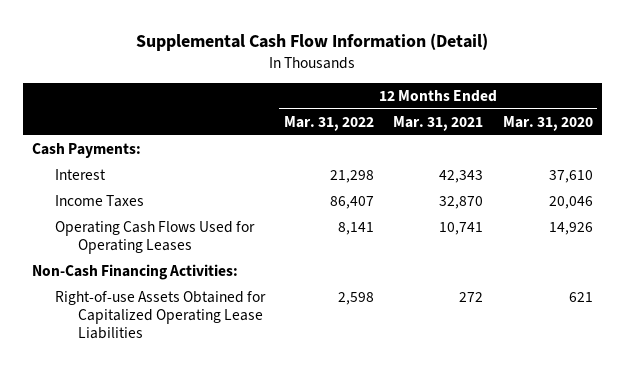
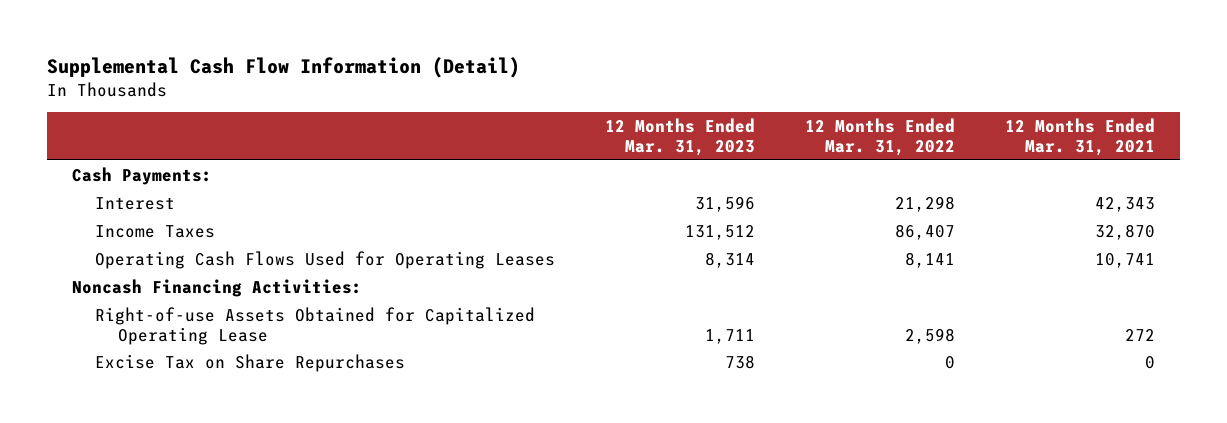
- | 12 Months Ended Mar. 31, 2022 | 12 Months Ended Mar. 31, 2021 | 12 Months Ended Mar. 31, 2020
+ | 12 Months Ended Mar. 31, 2023 | 12 Months Ended Mar. 31, 2022 | 12 Months Ended Mar. 31, 2021
- Non-Cash Financing Activities:
- Right-of-use Assets Obtained for Capitalized Operating Lease Liabilities | 2,598 | 272 | 621
+ Noncash Financing Activities:
+ Right-of-use Assets Obtained for Capitalized Operating Lease | 1,711 | 2,598 | 272
+ Excise Tax on Share Repurchases | 738 | 0 | 0

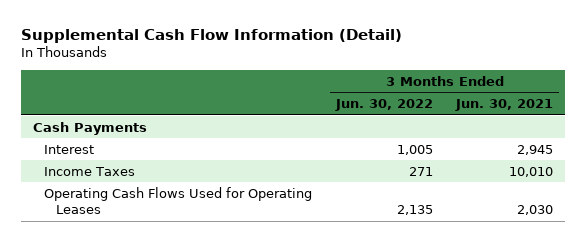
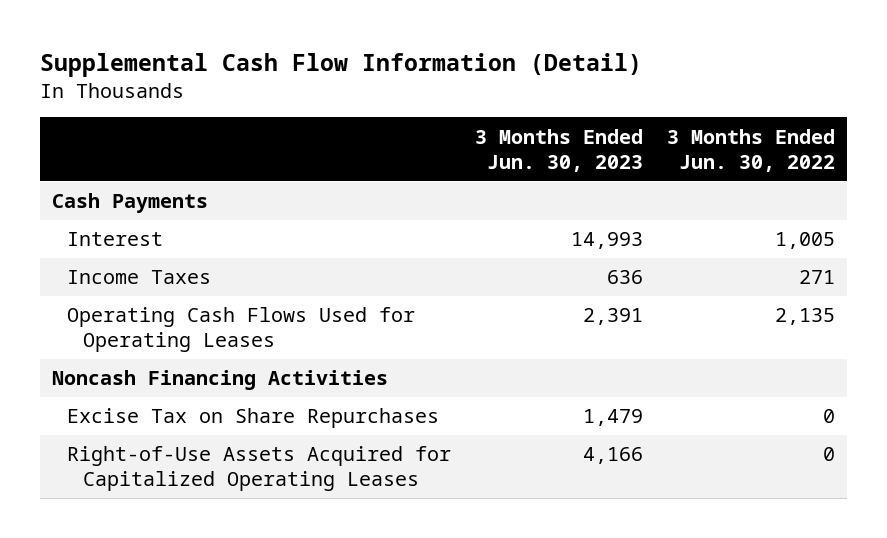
- | 3 Months Ended Jun. 30, 2022 | 3 Months Ended Jun. 30, 2021
+ | 3 Months Ended Jun. 30, 2023 | 3 Months Ended Jun. 30, 2022
+ Noncash Financing Activities
+ Excise Tax on Share Repurchases | 1,479 | 0
+ Right-of-Use Assets Acquired for Capitalized Operating Leases | 4,166 | 0

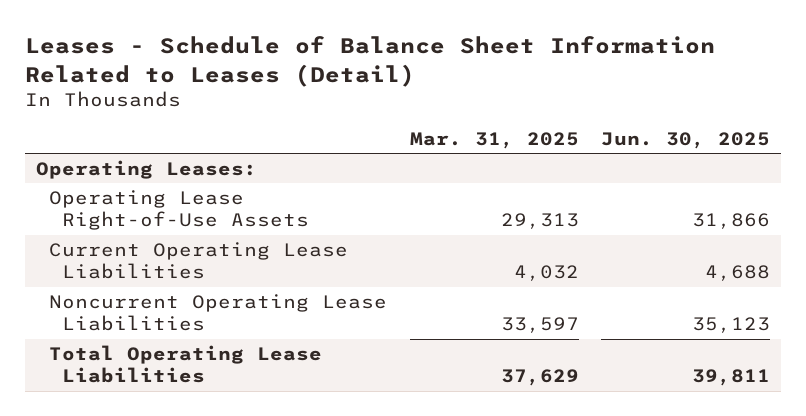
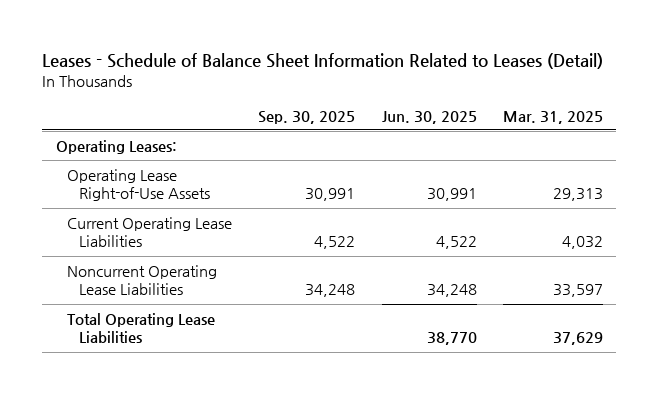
- | Mar. 31, 2025 | Jun. 30, 2025
+ | Sep. 30, 2025 | Jun. 30, 2025 | Mar. 31, 2025
- Operating Lease Right-of-Use Assets | 29,313 | 31,866
- Current Operating Lease Liabilities | 4,032 | 4,688
- Noncurrent Operating Lease Liabilities | 33,597 | 35,123
- Total Operating Lease Liabilities | 37,629 | 39,811
+ Operating Lease Right-of-Use Assets | 30,991 | 30,991 | 29,313
+ Current Operating Lease Liabilities | 4,522 | 4,522 | 4,032
+ Noncurrent Operating Lease Liabilities | 34,248 | 34,248 | 33,597
+ Total Operating Lease Liabilities | | 38,770 | 37,629

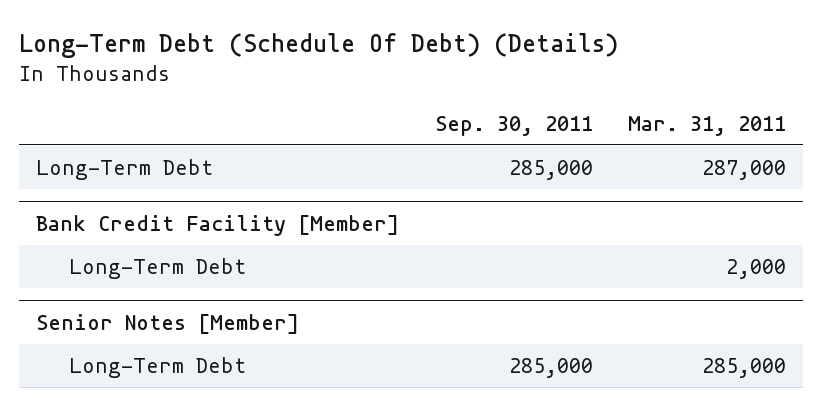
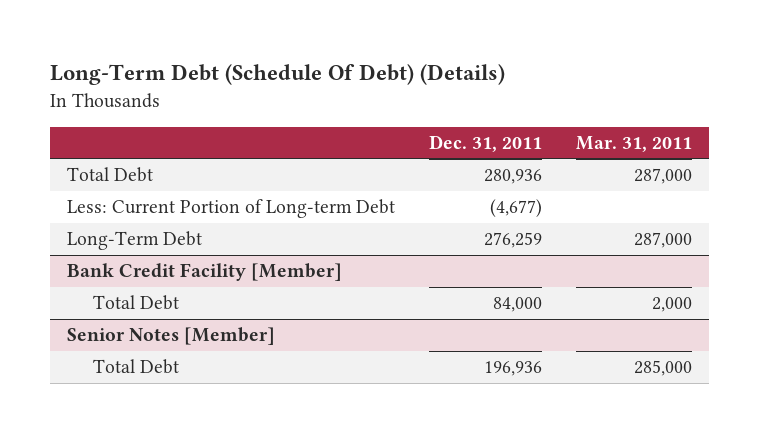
- | Sep. 30, 2011 | Mar. 31, 2011
+ | Dec. 31, 2011 | Mar. 31, 2011
+ Total Debt | 280,936 | 287,000
+ Less: Current Portion of Long-term Debt | (4,677) |
@ Bank Credit Facility [Member]
- Long-Term Debt | | 2,000
+ Total Debt | 84,000 | 2,000
@ Senior Notes [Member]
- Long-Term Debt | 285,000 | 285,000
+ Total Debt | 196,936 | 285,000

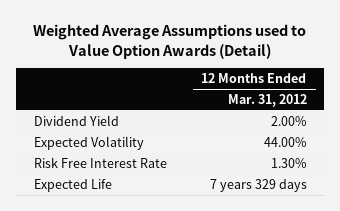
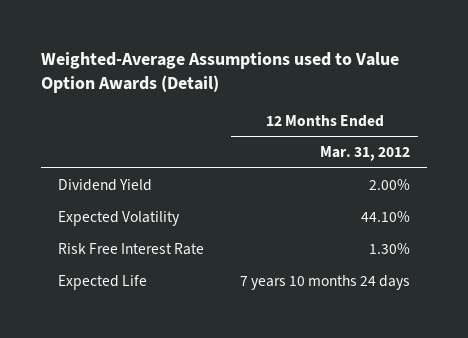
- Weighted Average Assumptions used to Value Option Awards (Detail)
+ Weighted-Average Assumptions used to Value Option Awards (Detail)
- Expected Volatility | 44.00%
+ Expected Volatility | 44.10%
- Expected Life | 7 years 329 days
+ Expected Life | 7 years 10 months 24 days

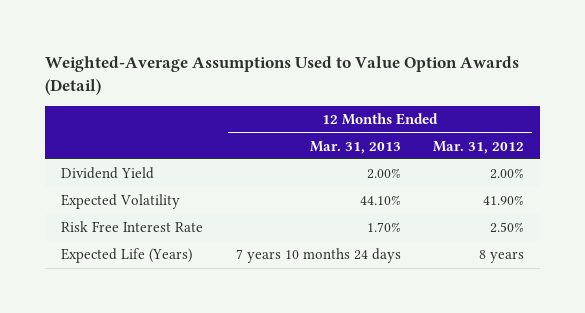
- Weighted-Average Assumptions used to Value Option Awards (Detail)
+ Weighted-Average Assumptions Used to Value Option Awards (Detail)
- | 12 Months Ended Mar. 31, 2012
+ | 12 Months Ended Mar. 31, 2013 | 12 Months Ended Mar. 31, 2012
- Expected Volatility | 44.10%
- Risk Free Interest Rate | 1.30%
- Expected Life | 7 years 10 months 24 days
+ Expected Volatility | 44.10% | 41.90%
+ Risk Free Interest Rate | 1.70% | 2.50%
+ Expected Life (Years) | 7 years 10 months 24 days | 8 years

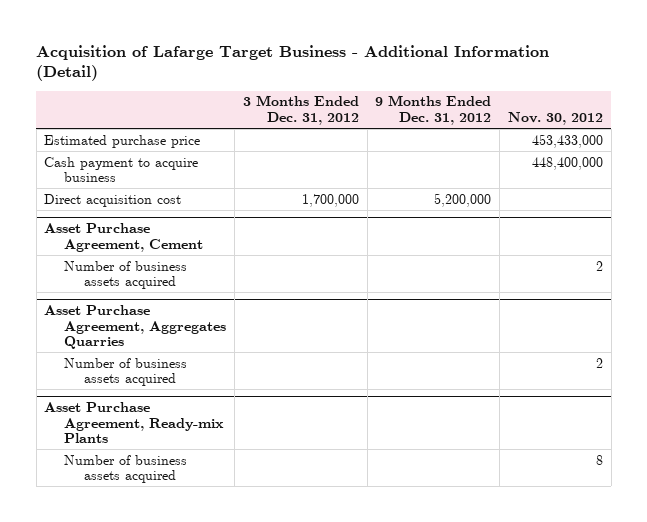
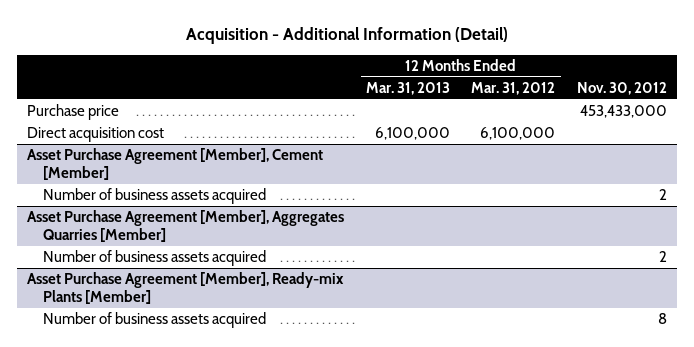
- Acquisition of Lafarge Target Business - Additional Information (Detail)
+ Acquisition - Additional Information (Detail)
- | 3 Months Ended Dec. 31, 2012 | 9 Months Ended Dec. 31, 2012 | Nov. 30, 2012
+ | 12 Months Ended Mar. 31, 2013 | 12 Months Ended Mar. 31, 2012 | Nov. 30, 2012
- Estimated purchase price | | | 453,433,000
- Cash payment to acquire business | | | 448,400,000
+ Purchase price | | | 453,433,000
- Asset Purchase Agreement, Cement
+ Asset Purchase Agreement [Member], Cement [Member]
- Asset Purchase Agreement, Aggregates Quarries
+ Asset Purchase Agreement [Member], Aggregates Quarries [Member]
- Asset Purchase Agreement, Ready-mix Plants
+ Asset Purchase Agreement [Member], Ready-mix Plants [Member]

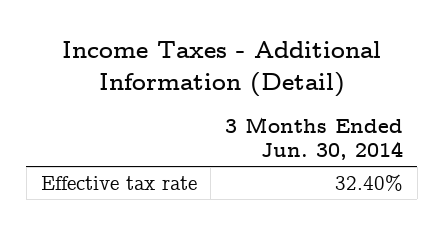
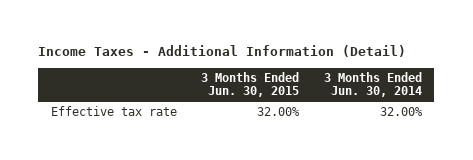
- | 3 Months Ended Jun. 30, 2014
+ | 3 Months Ended Jun. 30, 2015 | 3 Months Ended Jun. 30, 2014
- Effective tax rate | 32.40%
+ Effective tax rate | 32.00% | 32.00%

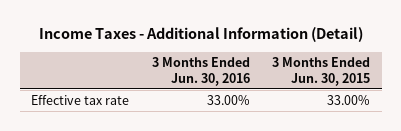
- | 3 Months Ended Jun. 30, 2015 | 3 Months Ended Jun. 30, 2014
+ | 3 Months Ended Jun. 30, 2016 | 3 Months Ended Jun. 30, 2015
- Effective tax rate | 32.00% | 32.00%
+ Effective tax rate | 33.00% | 33.00%

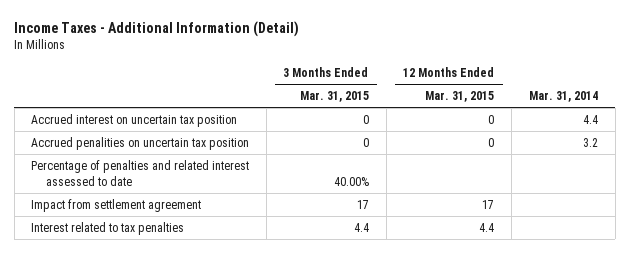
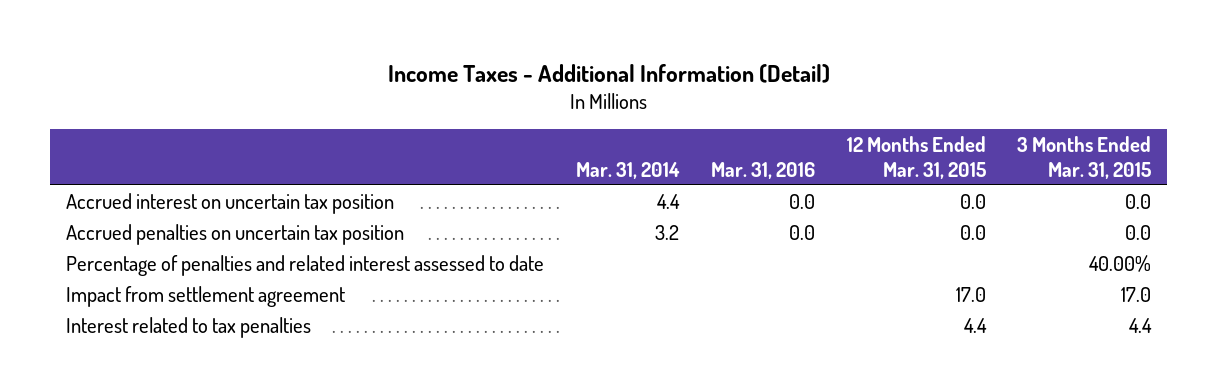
- | 3 Months Ended Mar. 31, 2015 | 12 Months Ended Mar. 31, 2015 | Mar. 31, 2014
+ | Mar. 31, 2014 | Mar. 31, 2016 | 12 Months Ended Mar. 31, 2015 | 3 Months Ended Mar. 31, 2015
- Accrued interest on uncertain tax position | 0 | 0 | 4.4
- Accrued penalities on uncertain tax position | 0 | 0 | 3.2
+ Accrued interest on uncertain tax position | 4.4 | 0.0 | 0.0 | 0.0
+ Accrued penalties on uncertain tax position | 3.2 | 0.0 | 0.0 | 0.0
- Impact from settlement agreement | 17 | 17 |
+ Impact from settlement agreement | | | 17.0 | 17.0

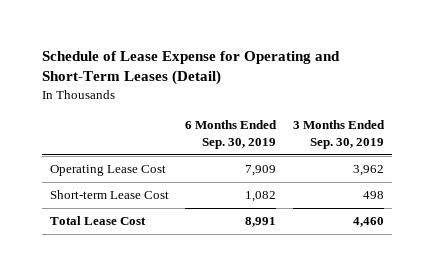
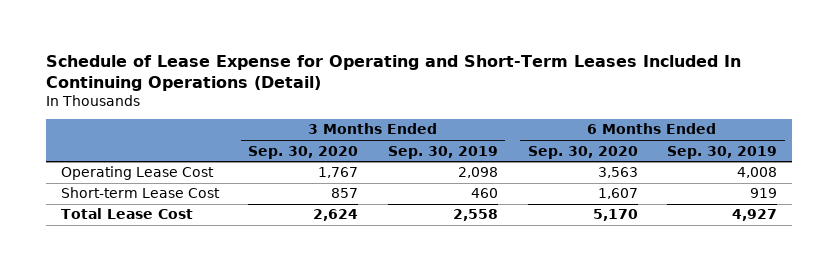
- Schedule of Lease Expense for Operating and Short-Term Leases (Detail)
+ Schedule of Lease Expense for Operating and Short-Term Leases Included In Continuing Operations (Detail)
- | 6 Months Ended Sep. 30, 2019 | 3 Months Ended Sep. 30, 2019
+ | 3 Months Ended Sep. 30, 2020 | 3 Months Ended Sep. 30, 2019 | 6 Months Ended Sep. 30, 2020 | 6 Months Ended Sep. 30, 2019
- Operating Lease Cost | 7,909 | 3,962
- Short-term Lease Cost | 1,082 | 498
- Total Lease Cost | 8,991 | 4,460
+ Operating Lease Cost | 1,767 | 2,098 | 3,563 | 4,008
+ Short-term Lease Cost | 857 | 460 | 1,607 | 919
+ Total Lease Cost | 2,624 | 2,558 | 5,170 | 4,927

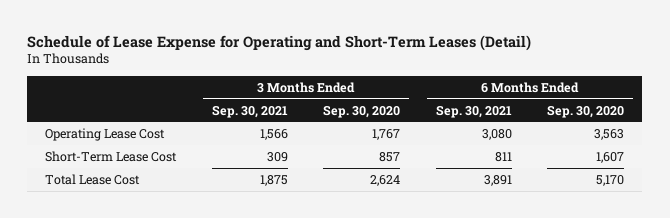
- Schedule of Lease Expense for Operating and Short-Term Leases Included In Continuing Operations (Detail)
+ Schedule of Lease Expense for Operating and Short-Term Leases (Detail)
- | 3 Months Ended Sep. 30, 2020 | 3 Months Ended Sep. 30, 2019 | 6 Months Ended Sep. 30, 2020 | 6 Months Ended Sep. 30, 2019
+ | 3 Months Ended Sep. 30, 2021 | 3 Months Ended Sep. 30, 2020 | 6 Months Ended Sep. 30, 2021 | 6 Months Ended Sep. 30, 2020
- Short-term Lease Cost | 857 | 460 | 1,607 | 919
+ Short-Term Lease Cost | 309 | 857 | 811 | 1,607

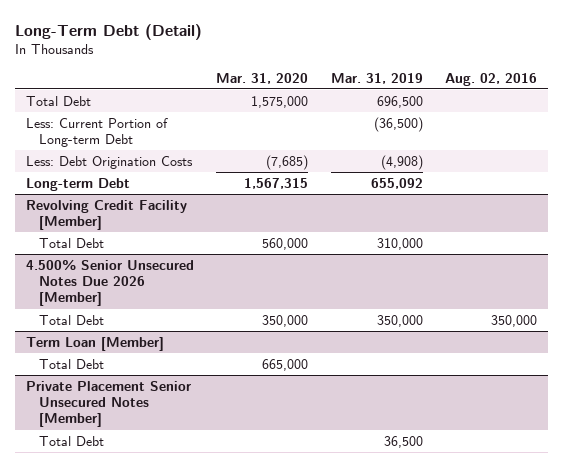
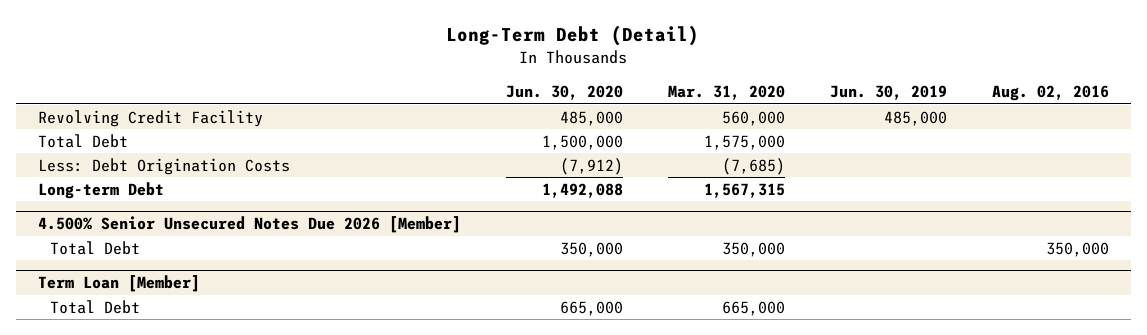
- | Mar. 31, 2020 | Mar. 31, 2019 | Aug. 02, 2016
+ | Jun. 30, 2020 | Mar. 31, 2020 | Jun. 30, 2019 | Aug. 02, 2016
+ Revolving Credit Facility | 485,000 | 560,000 | 485,000 |
- Less: Current Portion of Long-term Debt | | (36,500) |
- Revolving Credit Facility [Member]
- Total Debt | 560,000 | 310,000 |
- Private Placement Senior Unsecured Notes [Member]
- Total Debt | | 36,500 |

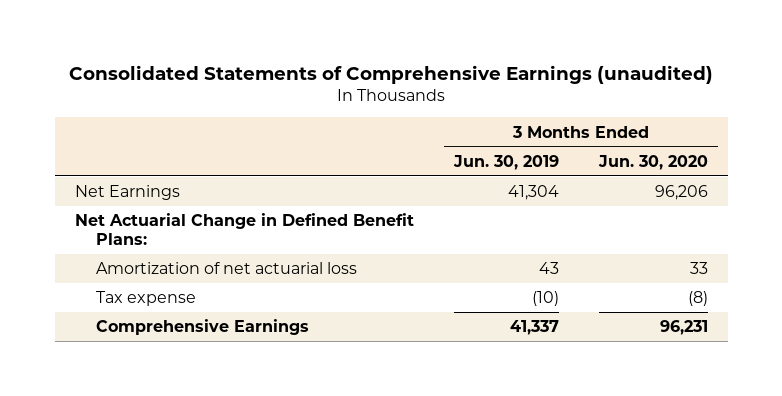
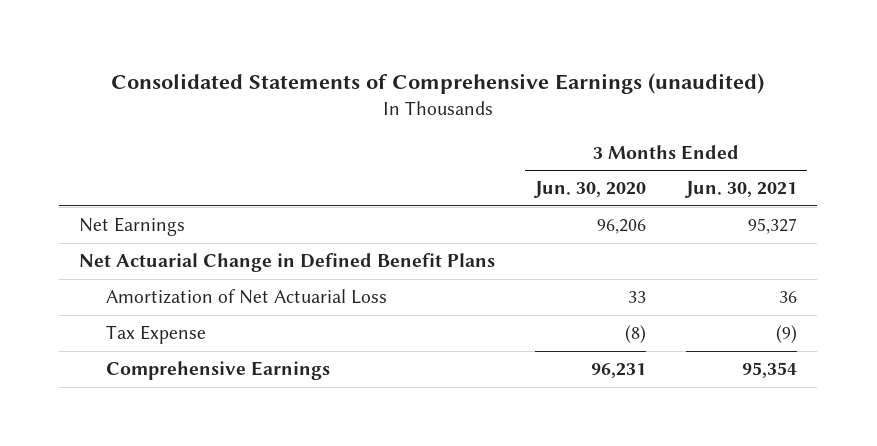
- | 3 Months Ended Jun. 30, 2019 | 3 Months Ended Jun. 30, 2020
+ | 3 Months Ended Jun. 30, 2020 | 3 Months Ended Jun. 30, 2021
- Net Actuarial Change in Defined Benefit Plans:
- Amortization of net actuarial loss | 43 | 33
- Tax expense | (10) | (8)
+ Net Actuarial Change in Defined Benefit Plans
+ Amortization of Net Actuarial Loss | 33 | 36
+ Tax Expense | (8) | (9)

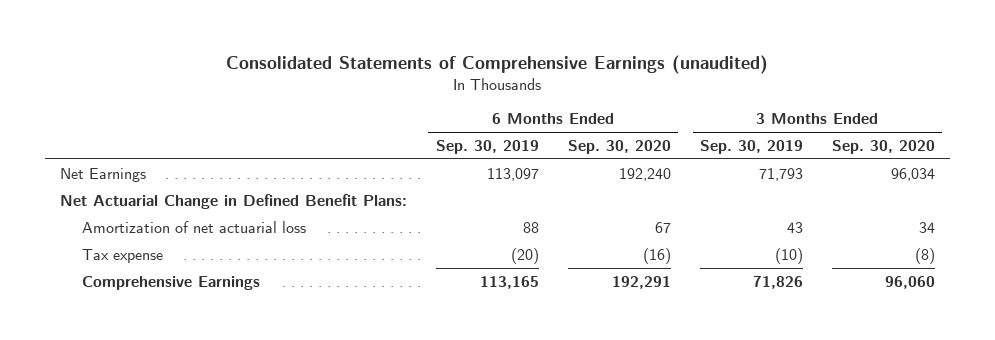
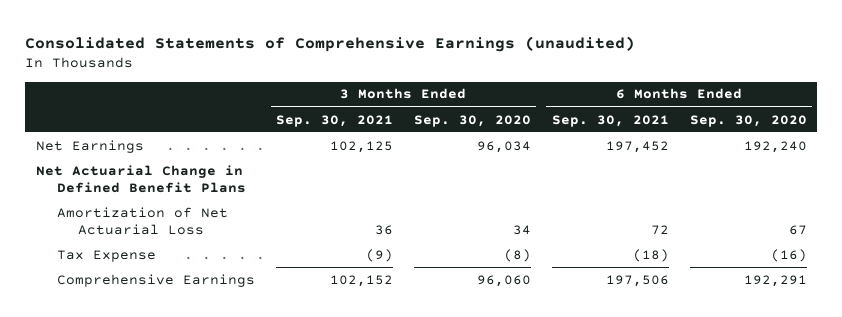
- | 6 Months Ended Sep. 30, 2019 | 6 Months Ended Sep. 30, 2020 | 3 Months Ended Sep. 30, 2019 | 3 Months Ended Sep. 30, 2020
+ | 3 Months Ended Sep. 30, 2021 | 3 Months Ended Sep. 30, 2020 | 6 Months Ended Sep. 30, 2021 | 6 Months Ended Sep. 30, 2020
- Net Actuarial Change in Defined Benefit Plans:
- Amortization of net actuarial loss | 88 | 67 | 43 | 34
- Tax expense | (20) | (16) | (10) | (8)
+ Net Actuarial Change in Defined Benefit Plans
+ Amortization of Net Actuarial Loss | 36 | 34 | 72 | 67
+ Tax Expense | (9) | (8) | (18) | (16)

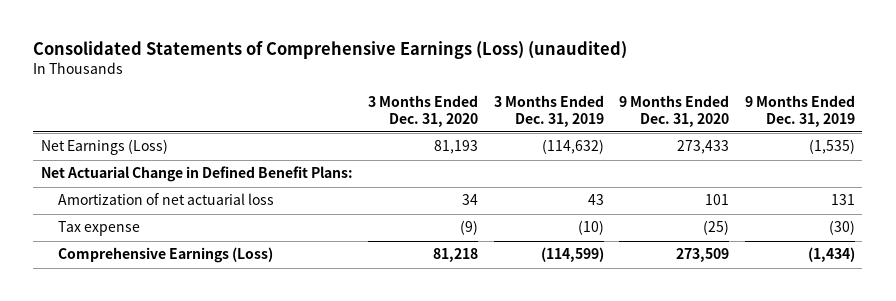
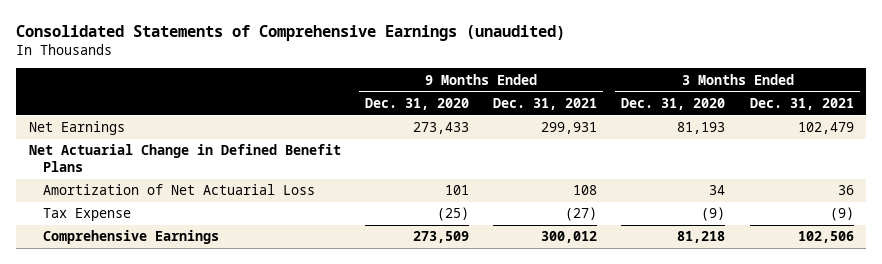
- Consolidated Statements of Comprehensive Earnings (Loss) (unaudited)
+ Consolidated Statements of Comprehensive Earnings (unaudited)
- | 3 Months Ended Dec. 31, 2020 | 3 Months Ended Dec. 31, 2019 | 9 Months Ended Dec. 31, 2020 | 9 Months Ended Dec. 31, 2019
+ | 9 Months Ended Dec. 31, 2020 | 9 Months Ended Dec. 31, 2021 | 3 Months Ended Dec. 31, 2020 | 3 Months Ended Dec. 31, 2021
- Net Earnings (Loss) | 81,193 | (114,632) | 273,433 | (1,535)
- Net Actuarial Change in Defined Benefit Plans:
- Amortization of net actuarial loss | 34 | 43 | 101 | 131
- Tax expense | (9) | (10) | (25) | (30)
- Comprehensive Earnings (Loss) | 81,218 | (114,599) | 273,509 | (1,434)
+ Net Earnings | 273,433 | 299,931 | 81,193 | 102,479
+ Net Actuarial Change in Defined Benefit Plans
+ Amortization of Net Actuarial Loss | 101 | 108 | 34 | 36
+ Tax Expense | (25) | (27) | (9) | (9)
+ Comprehensive Earnings | 273,509 | 300,012 | 81,218 | 102,506

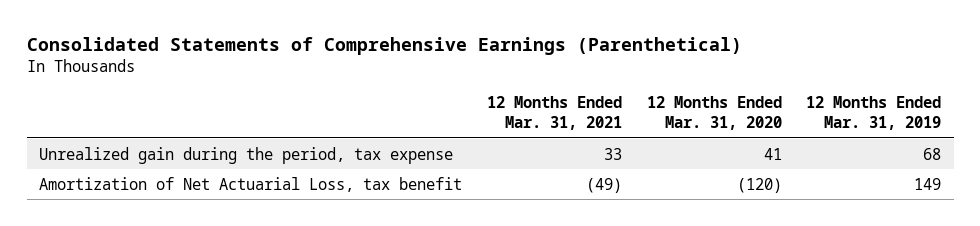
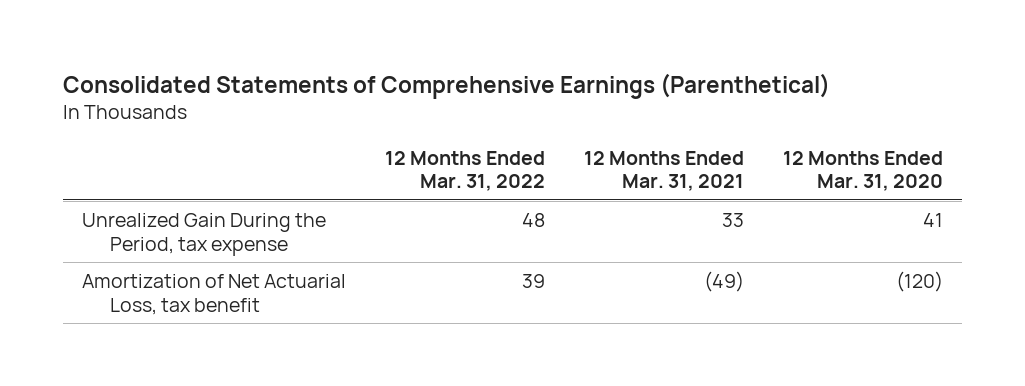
- | 12 Months Ended Mar. 31, 2021 | 12 Months Ended Mar. 31, 2020 | 12 Months Ended Mar. 31, 2019
+ | 12 Months Ended Mar. 31, 2022 | 12 Months Ended Mar. 31, 2021 | 12 Months Ended Mar. 31, 2020
- Unrealized gain during the period, tax expense | 33 | 41 | 68
+ Unrealized Gain During the Period, tax expense | 48 | 33 | 41

